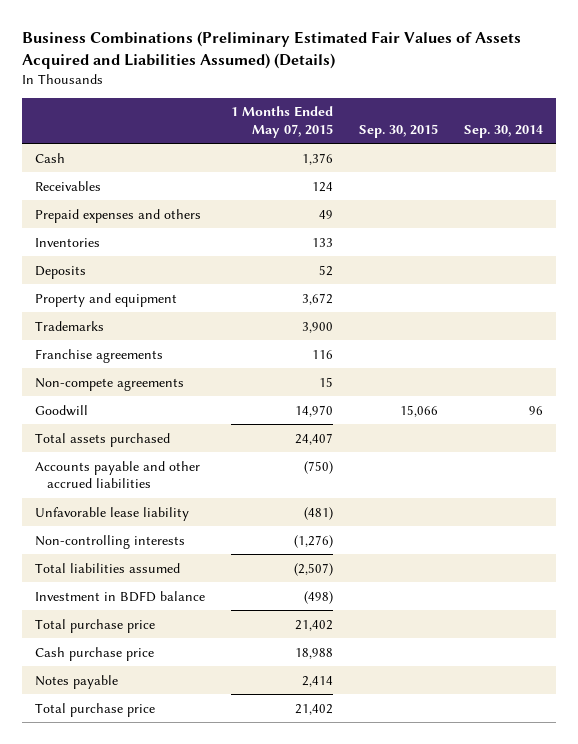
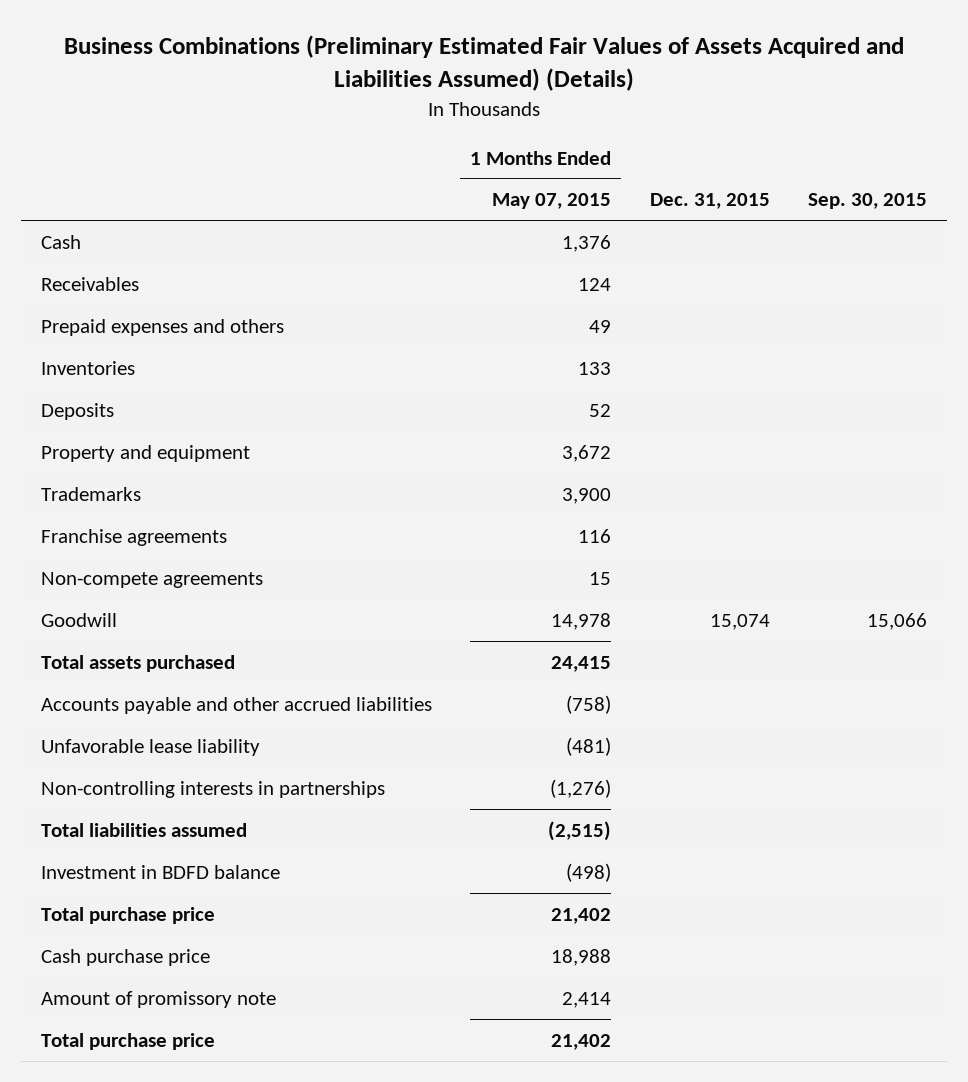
- | 1 Months Ended May 07, 2015 | Sep. 30, 2015 | Sep. 30, 2014
+ | 1 Months Ended May 07, 2015 | Dec. 31, 2015 | Sep. 30, 2015
- Goodwill | 14,970 | 15,066 | 96
- Total assets purchased | 24,407 | |
- Accounts payable and other accrued liabilities | (750) | |
+ Goodwill | 14,978 | 15,074 | 15,066
+ Total assets purchased | 24,415 | |
+ Accounts payable and other accrued liabilities | (758) | |
- Non-controlling interests | (1,276) | |
- Total liabilities assumed | (2,507) | |
+ Non-controlling interests in partnerships | (1,276) | |
+ Total liabilities assumed | (2,515) | |
- Notes payable | 2,414 | |
+ Amount of promissory note | 2,414 | |

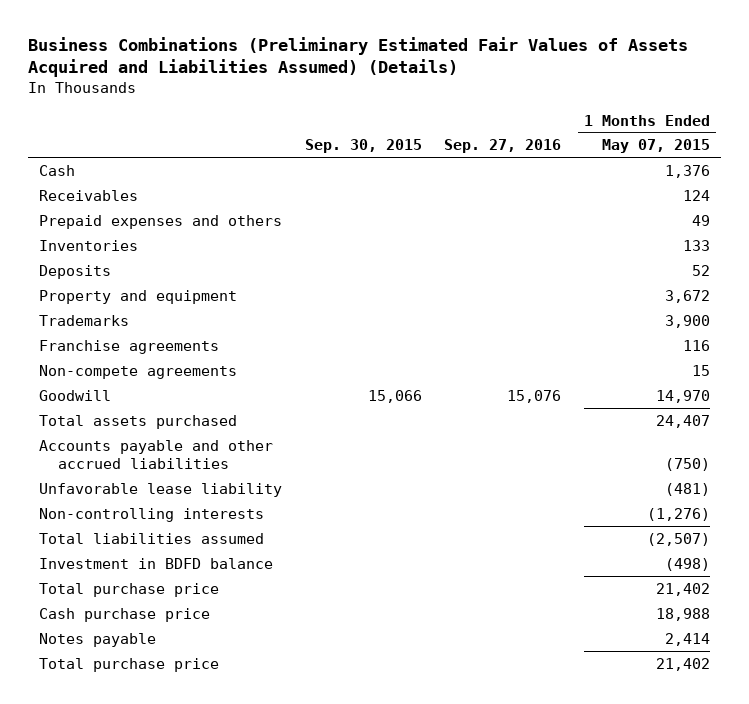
- | 1 Months Ended May 07, 2015 | Dec. 31, 2015 | Sep. 30, 2015
+ | Sep. 30, 2015 | Sep. 27, 2016 | 1 Months Ended May 07, 2015
- Goodwill | 14,978 | 15,074 | 15,066
- Total assets purchased | 24,415 | |
- Accounts payable and other accrued liabilities | (758) | |
+ Goodwill | 15,066 | 15,076 | 14,970
+ Total assets purchased | | | 24,407
+ Accounts payable and other accrued liabilities | | | (750)
- Non-controlling interests in partnerships | (1,276) | |
- Total liabilities assumed | (2,515) | |
+ Non-controlling interests | | | (1,276)
+ Total liabilities assumed | | | (2,507)
- Amount of promissory note | 2,414 | |
+ Notes payable | | | 2,414

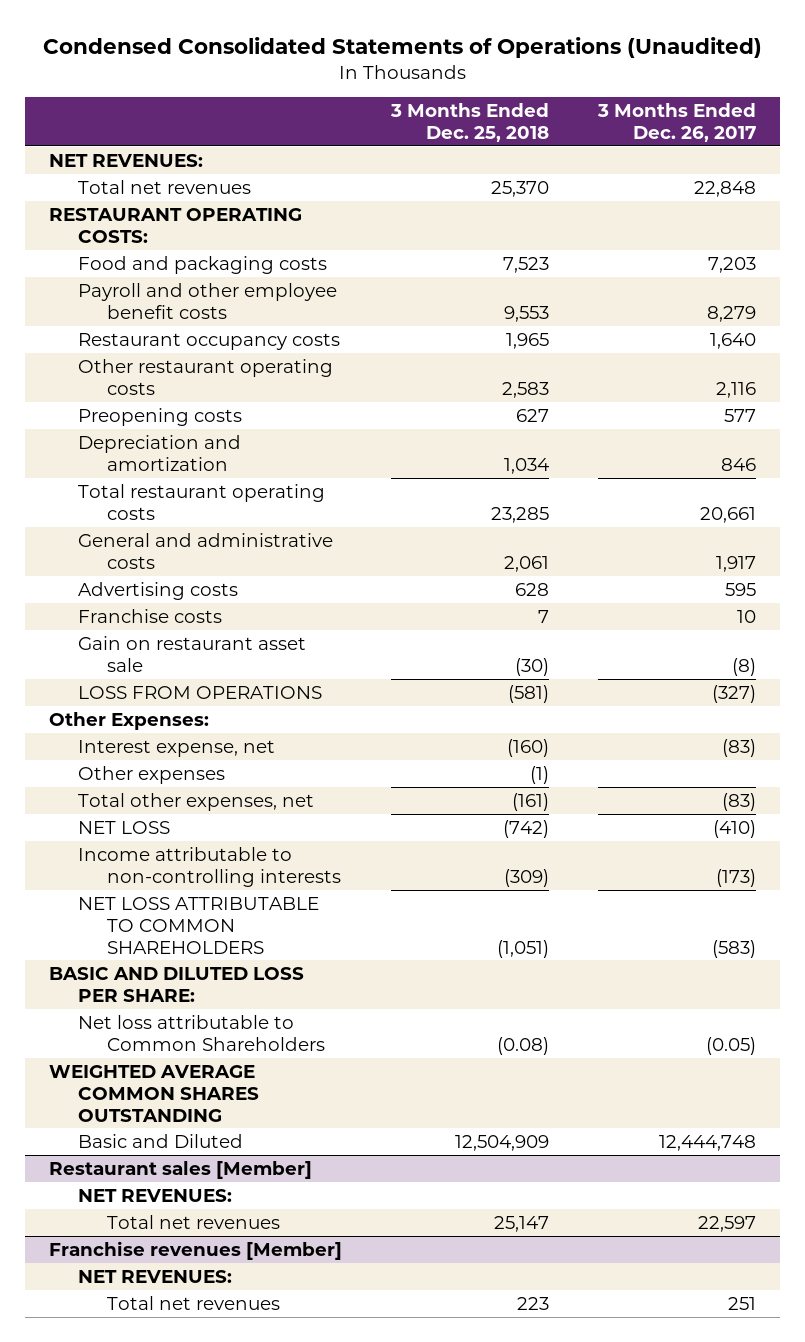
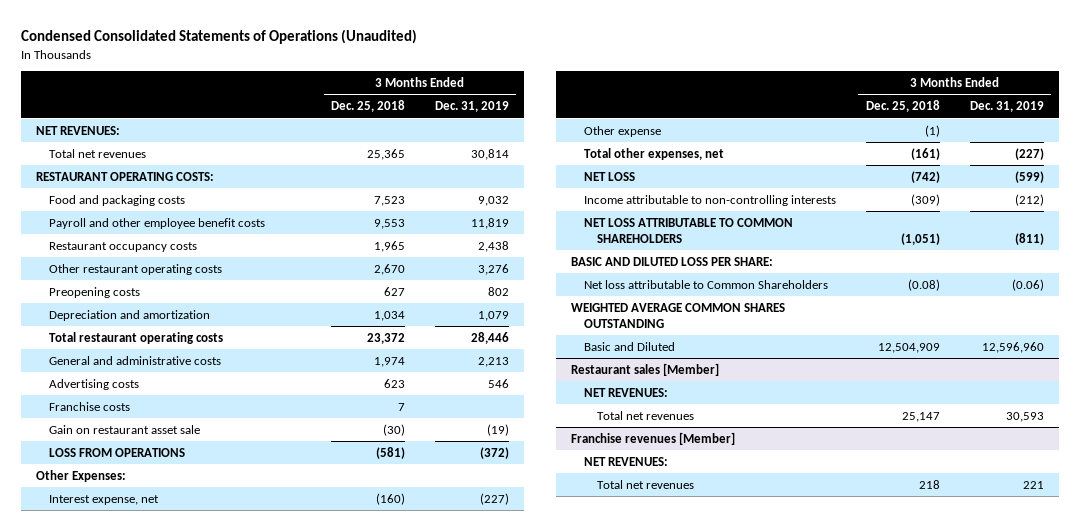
- | 3 Months Ended Dec. 25, 2018 | 3 Months Ended Dec. 26, 2017
+ | 3 Months Ended Dec. 25, 2018 | 3 Months Ended Dec. 31, 2019
- Total net revenues | 25,370 | 22,848
+ Total net revenues | 25,365 | 30,814
- Other restaurant operating costs | 2,583 | 2,116
+ Other restaurant operating costs | 2,670 | 3,276
- Total restaurant operating costs | 23,285 | 20,661
- General and administrative costs | 2,061 | 1,917
- Advertising costs | 628 | 595
+ Total restaurant operating costs | 23,372 | 28,446
+ General and administrative costs | 1,974 | 2,213
+ Advertising costs | 623 | 546
- Other expenses | (1) |
+ Other expense | (1) |
@ Franchise revenues [Member]
- Total net revenues | 223 | 251
+ Total net revenues | 218 | 221

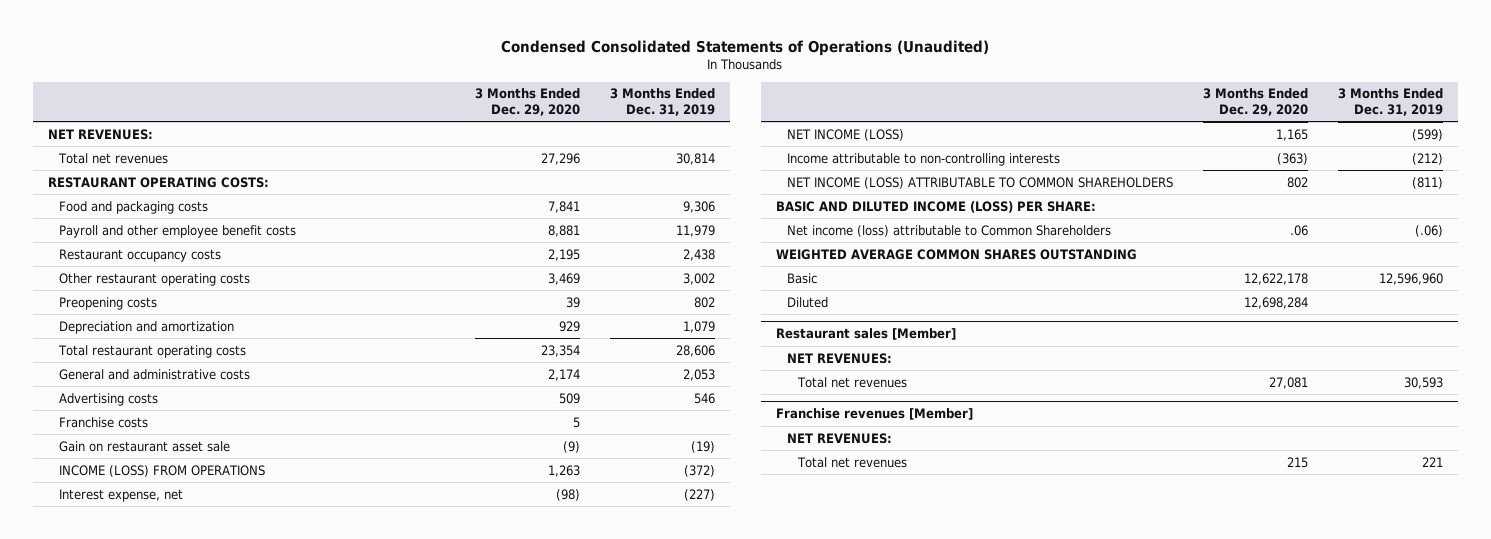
- | 3 Months Ended Dec. 25, 2018 | 3 Months Ended Dec. 31, 2019
+ | 3 Months Ended Dec. 29, 2020 | 3 Months Ended Dec. 31, 2019
- Food and packaging costs | 7,523 | 9,032
- Payroll and other employee benefit costs | 9,553 | 11,819
+ Food and packaging costs | 7,841 | 9,306
+ Payroll and other employee benefit costs | 8,881 | 11,979
- Other restaurant operating costs | 2,670 | 3,276
+ Other restaurant operating costs | 3,469 | 3,002
- Total restaurant operating costs | 23,372 | 28,446
- General and administrative costs | 1,974 | 2,213
+ Total restaurant operating costs | 23,354 | 28,606
+ General and administrative costs | 2,174 | 2,053
- LOSS FROM OPERATIONS | (581) | (372)
- Other Expenses:
+ INCOME (LOSS) FROM OPERATIONS | 1,263 | (372)
- Other expense | (1) |
- Total other expenses, net | (161) | (227)
- NET LOSS | (742) | (599)
+ NET INCOME (LOSS) | 1,165 | (599)
- NET LOSS ATTRIBUTABLE TO COMMON SHAREHOLDERS | (1,051) | (811)
- BASIC AND DILUTED LOSS PER SHARE:
- Net loss attributable to Common Shareholders | (0.08) | (0.06)
+ NET INCOME (LOSS) ATTRIBUTABLE TO COMMON SHAREHOLDERS | 802 | (811)
+ BASIC AND DILUTED INCOME (LOSS) PER SHARE:
+ Net income (loss) attributable to Common Shareholders | .06 | (.06)
- Basic and Diluted | 12,504,909 | 12,596,960
+ Basic | 12,622,178 | 12,596,960
+ Diluted | 12,698,284 |

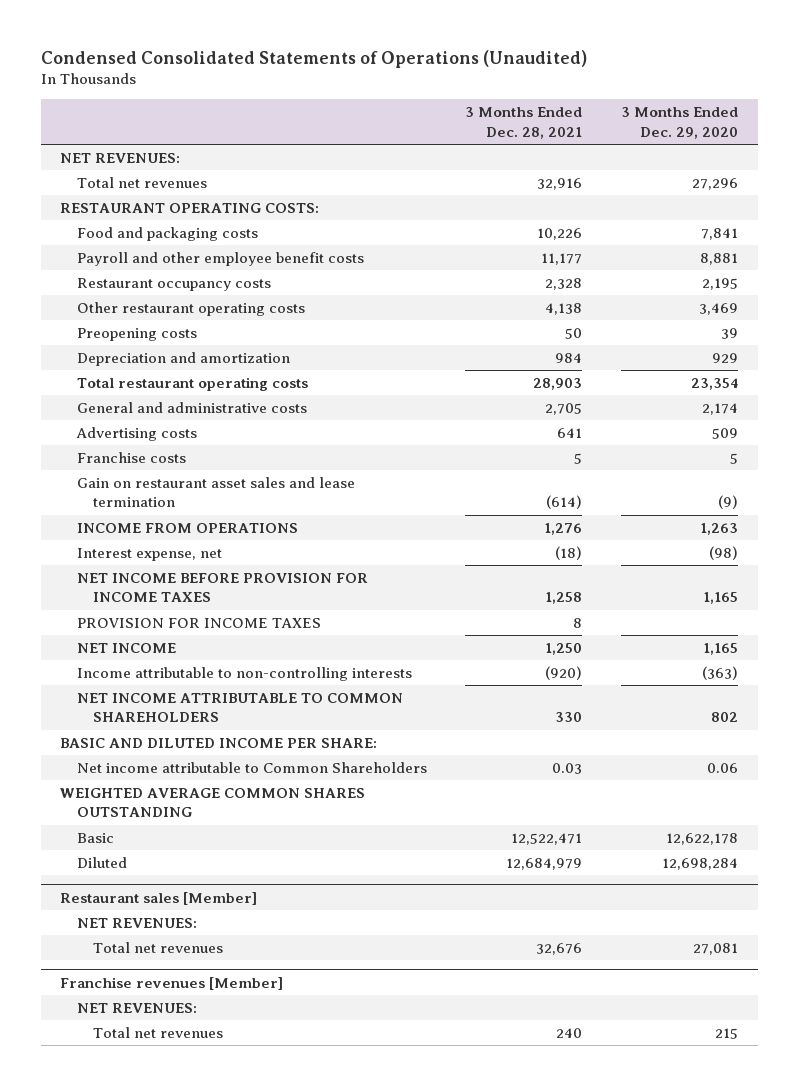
- | 3 Months Ended Dec. 29, 2020 | 3 Months Ended Dec. 31, 2019
+ | 3 Months Ended Dec. 28, 2021 | 3 Months Ended Dec. 29, 2020
- Gain on restaurant asset sale | (9) | (19)
- INCOME (LOSS) FROM OPERATIONS | 1,263 | (372)
+ Gain on restaurant asset sales and lease termination | (614) | (9)
+ INCOME FROM OPERATIONS | 1,276 | 1,263
- NET INCOME (LOSS) | 1,165 | (599)
+ NET INCOME BEFORE PROVISION FOR INCOME TAXES | 1,258 | 1,165
+ PROVISION FOR INCOME TAXES | 8 |
+ NET INCOME | 1,250 | 1,165
- NET INCOME (LOSS) ATTRIBUTABLE TO COMMON SHAREHOLDERS | 802 | (811)
- BASIC AND DILUTED INCOME (LOSS) PER SHARE:
- Net income (loss) attributable to Common Shareholders | .06 | (.06)
+ NET INCOME ATTRIBUTABLE TO COMMON SHAREHOLDERS | 330 | 802
+ BASIC AND DILUTED INCOME PER SHARE:
+ Net income attributable to Common Shareholders | 0.03 | 0.06

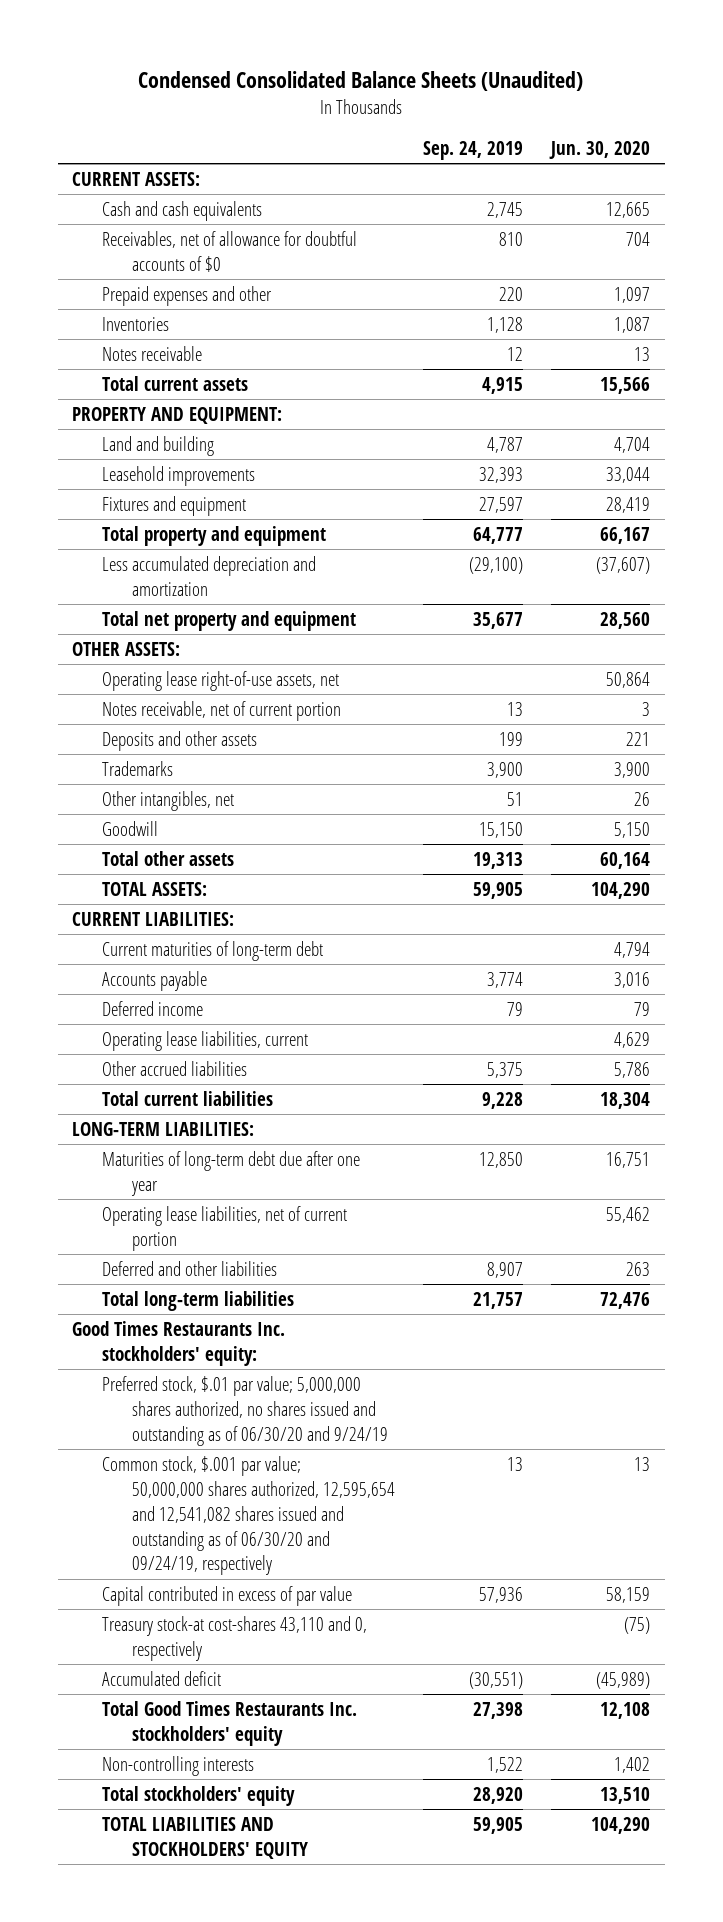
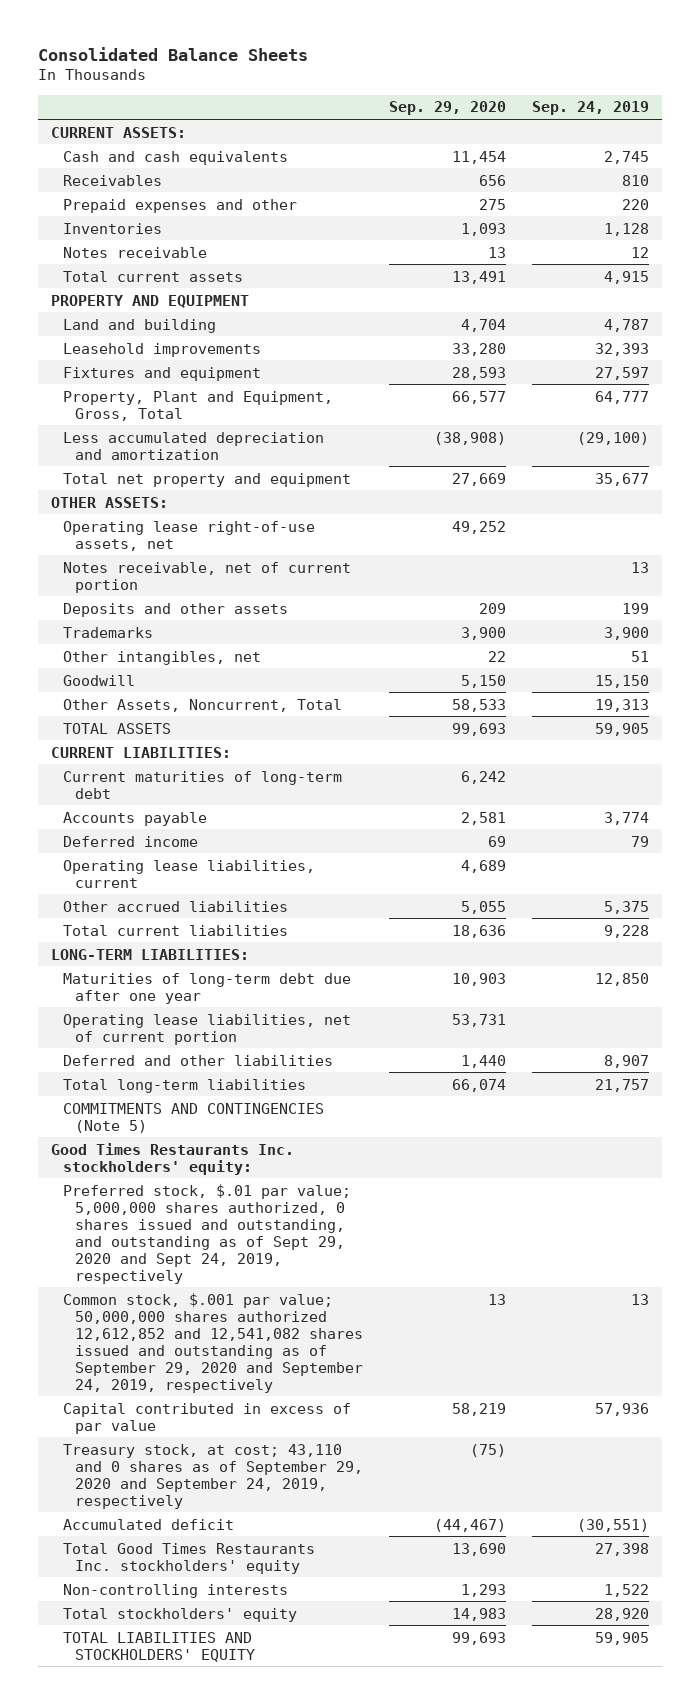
- Condensed Consolidated Balance Sheets (Unaudited)
+ Consolidated Balance Sheets
- | Sep. 24, 2019 | Jun. 30, 2020
+ | Sep. 29, 2020 | Sep. 24, 2019
- Receivables, net of allowance for doubtful accounts of $0 | 810 | 704
+ Receivables | 656 | 810
- PROPERTY AND EQUIPMENT:
+ PROPERTY AND EQUIPMENT
- Total property and equipment | 64,777 | 66,167
+ Property, Plant and Equipment, Gross, Total | 66,577 | 64,777
- Total other assets | 19,313 | 60,164
- TOTAL ASSETS: | 59,905 | 104,290
+ Other Assets, Noncurrent, Total | 58,533 | 19,313
+ TOTAL ASSETS | 99,693 | 59,905
+ COMMITMENTS AND CONTINGENCIES (Note 5)
- Preferred stock, $.01 par value; 5,000,000 shares authorized, no shares issued and outstanding as of 06/30/20 and 9/24/19
- Common stock, $.001 par value; 50,000,000 shares authorized, 12,595,654 and 12,541,082 shares issued and outstanding as of 06/30/20 and 09/24/19, respectively | 13 | 13
+ Preferred stock, $.01 par value; 5,000,000 shares authorized, 0 shares issued and outstanding, and outstanding as of Sept 29, 2020 and Sept 24, 2019, respectively
+ Common stock, $.001 par value; 50,000,000 shares authorized 12,612,852 and 12,541,082 shares issued and outstanding as of September 29, 2020 and September 24, 2019, respectively | 13 | 13
- Treasury stock-at cost-shares 43,110 and 0, respectively | | (75)
+ Treasury stock, at cost; 43,110 and 0 shares as of September 29, 2020 and September 24, 2019, respectively | (75) |

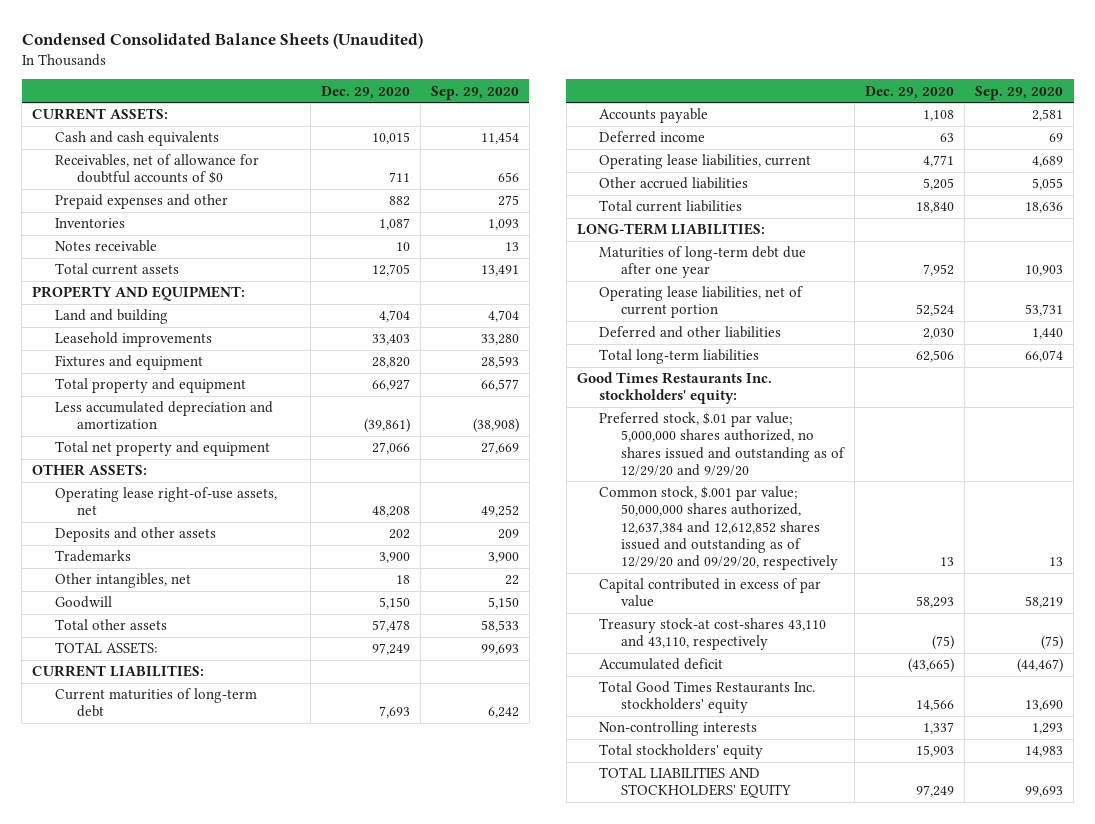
- Consolidated Balance Sheets
+ Condensed Consolidated Balance Sheets (Unaudited)
- | Sep. 29, 2020 | Sep. 24, 2019
+ | Dec. 29, 2020 | Sep. 29, 2020
- Receivables | 656 | 810
+ Receivables, net of allowance for doubtful accounts of $0 | 711 | 656
- PROPERTY AND EQUIPMENT
+ PROPERTY AND EQUIPMENT:
- Property, Plant and Equipment, Gross, Total | 66,577 | 64,777
+ Total property and equipment | 66,927 | 66,577
- Notes receivable, net of current portion | | 13
- Other Assets, Noncurrent, Total | 58,533 | 19,313
- TOTAL ASSETS | 99,693 | 59,905
+ Total other assets | 57,478 | 58,533
+ TOTAL ASSETS: | 97,249 | 99,693
- COMMITMENTS AND CONTINGENCIES (Note 5)
- Preferred stock, $.01 par value; 5,000,000 shares authorized, 0 shares issued and outstanding, and outstanding as of Sept 29, 2020 and Sept 24, 2019, respectively
- Common stock, $.001 par value; 50,000,000 shares authorized 12,612,852 and 12,541,082 shares issued and outstanding as of September 29, 2020 and September 24, 2019, respectively | 13 | 13
+ Preferred stock, $.01 par value; 5,000,000 shares authorized, no shares issued and outstanding as of 12/29/20 and 9/29/20
+ Common stock, $.001 par value; 50,000,000 shares authorized, 12,637,384 and 12,612,852 shares issued and outstanding as of 12/29/20 and 09/29/20, respectively | 13 | 13
- Treasury stock, at cost; 43,110 and 0 shares as of September 29, 2020 and September 24, 2019, respectively | (75) |
+ Treasury stock-at cost-shares 43,110 and 43,110, respectively | (75) | (75)

